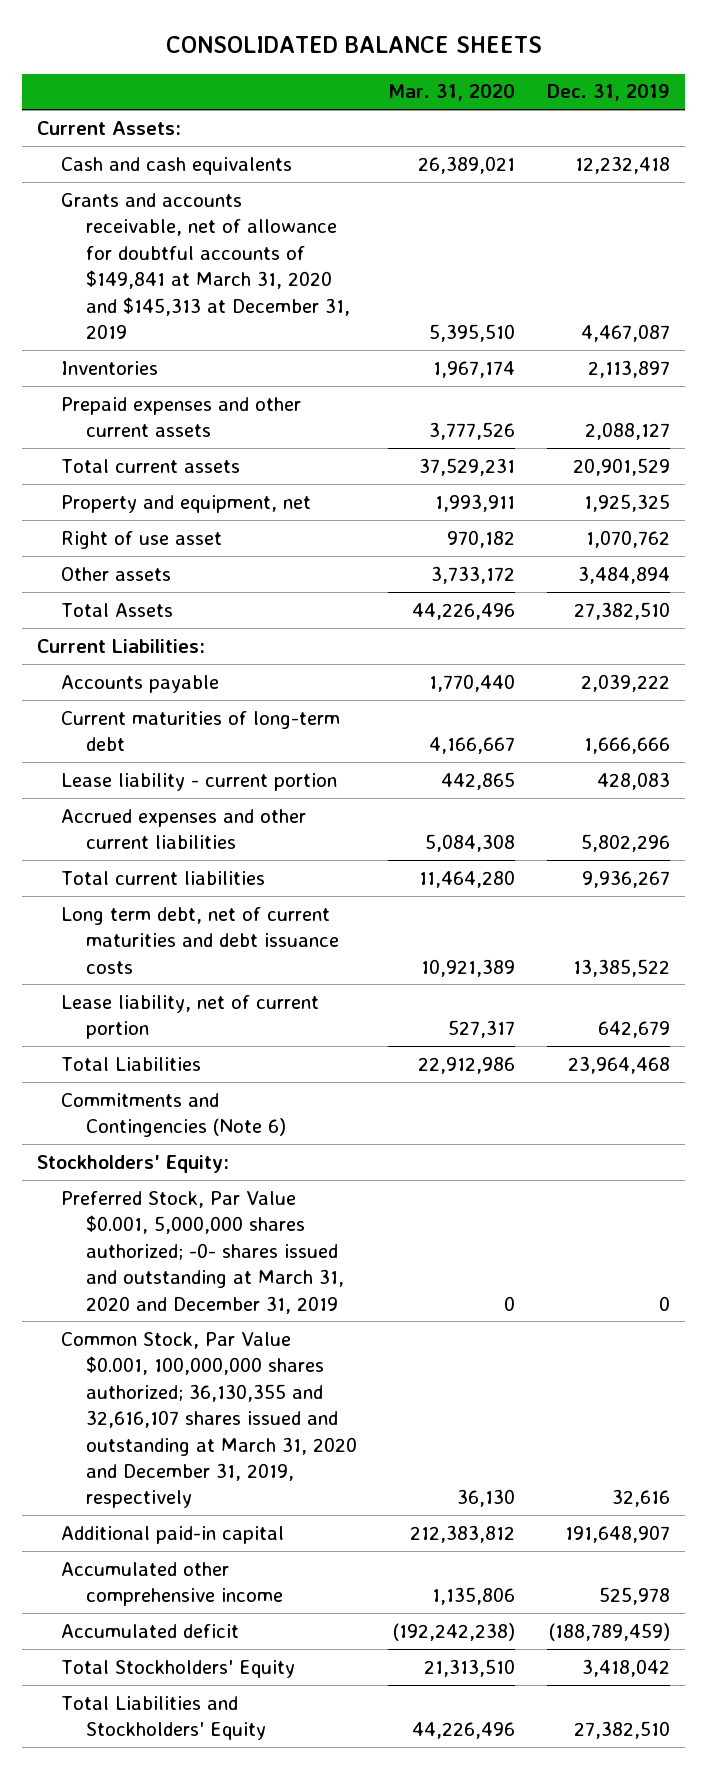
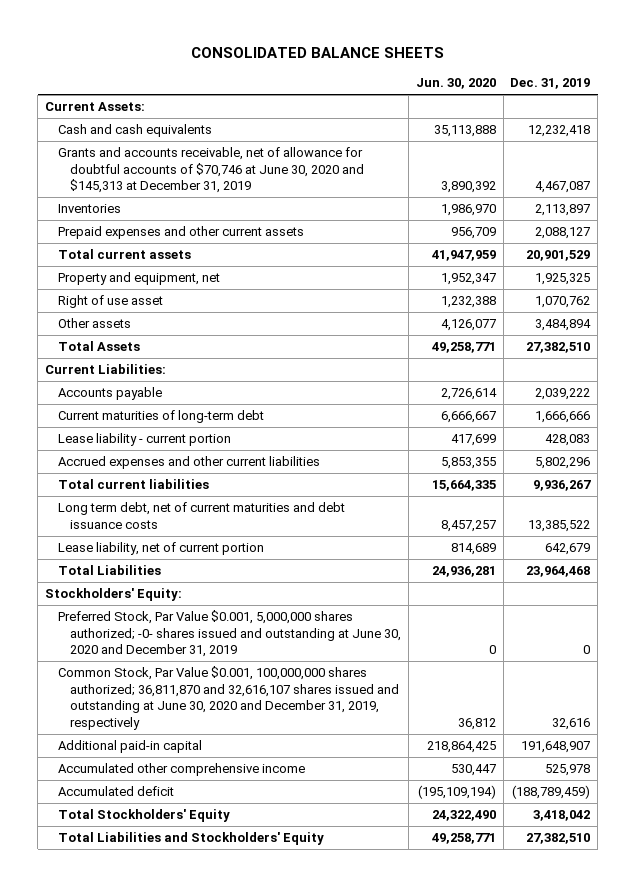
- | Mar. 31, 2020 | Dec. 31, 2019
+ | Jun. 30, 2020 | Dec. 31, 2019
- Grants and accounts receivable, net of allowance for doubtful accounts of $149,841 at March 31, 2020 and $145,313 at December 31, 2019 | 5,395,510 | 4,467,087
+ Grants and accounts receivable, net of allowance for doubtful accounts of $70,746 at June 30, 2020 and $145,313 at December 31, 2019 | 3,890,392 | 4,467,087
- Commitments and Contingencies (Note 6)
- Preferred Stock, Par Value $0.001, 5,000,000 shares authorized; -0- shares issued and outstanding at March 31, 2020 and December 31, 2019 | 0 | 0
- Common Stock, Par Value $0.001, 100,000,000 shares authorized; 36,130,355 and 32,616,107 shares issued and outstanding at March 31, 2020 and December 31, 2019, respectively | 36,130 | 32,616
+ Preferred Stock, Par Value $0.001, 5,000,000 shares authorized; -0- shares issued and outstanding at June 30, 2020 and December 31, 2019 | 0 | 0
+ Common Stock, Par Value $0.001, 100,000,000 shares authorized; 36,811,870 and 32,616,107 shares issued and outstanding at June 30, 2020 and December 31, 2019, respectively | 36,812 | 32,616

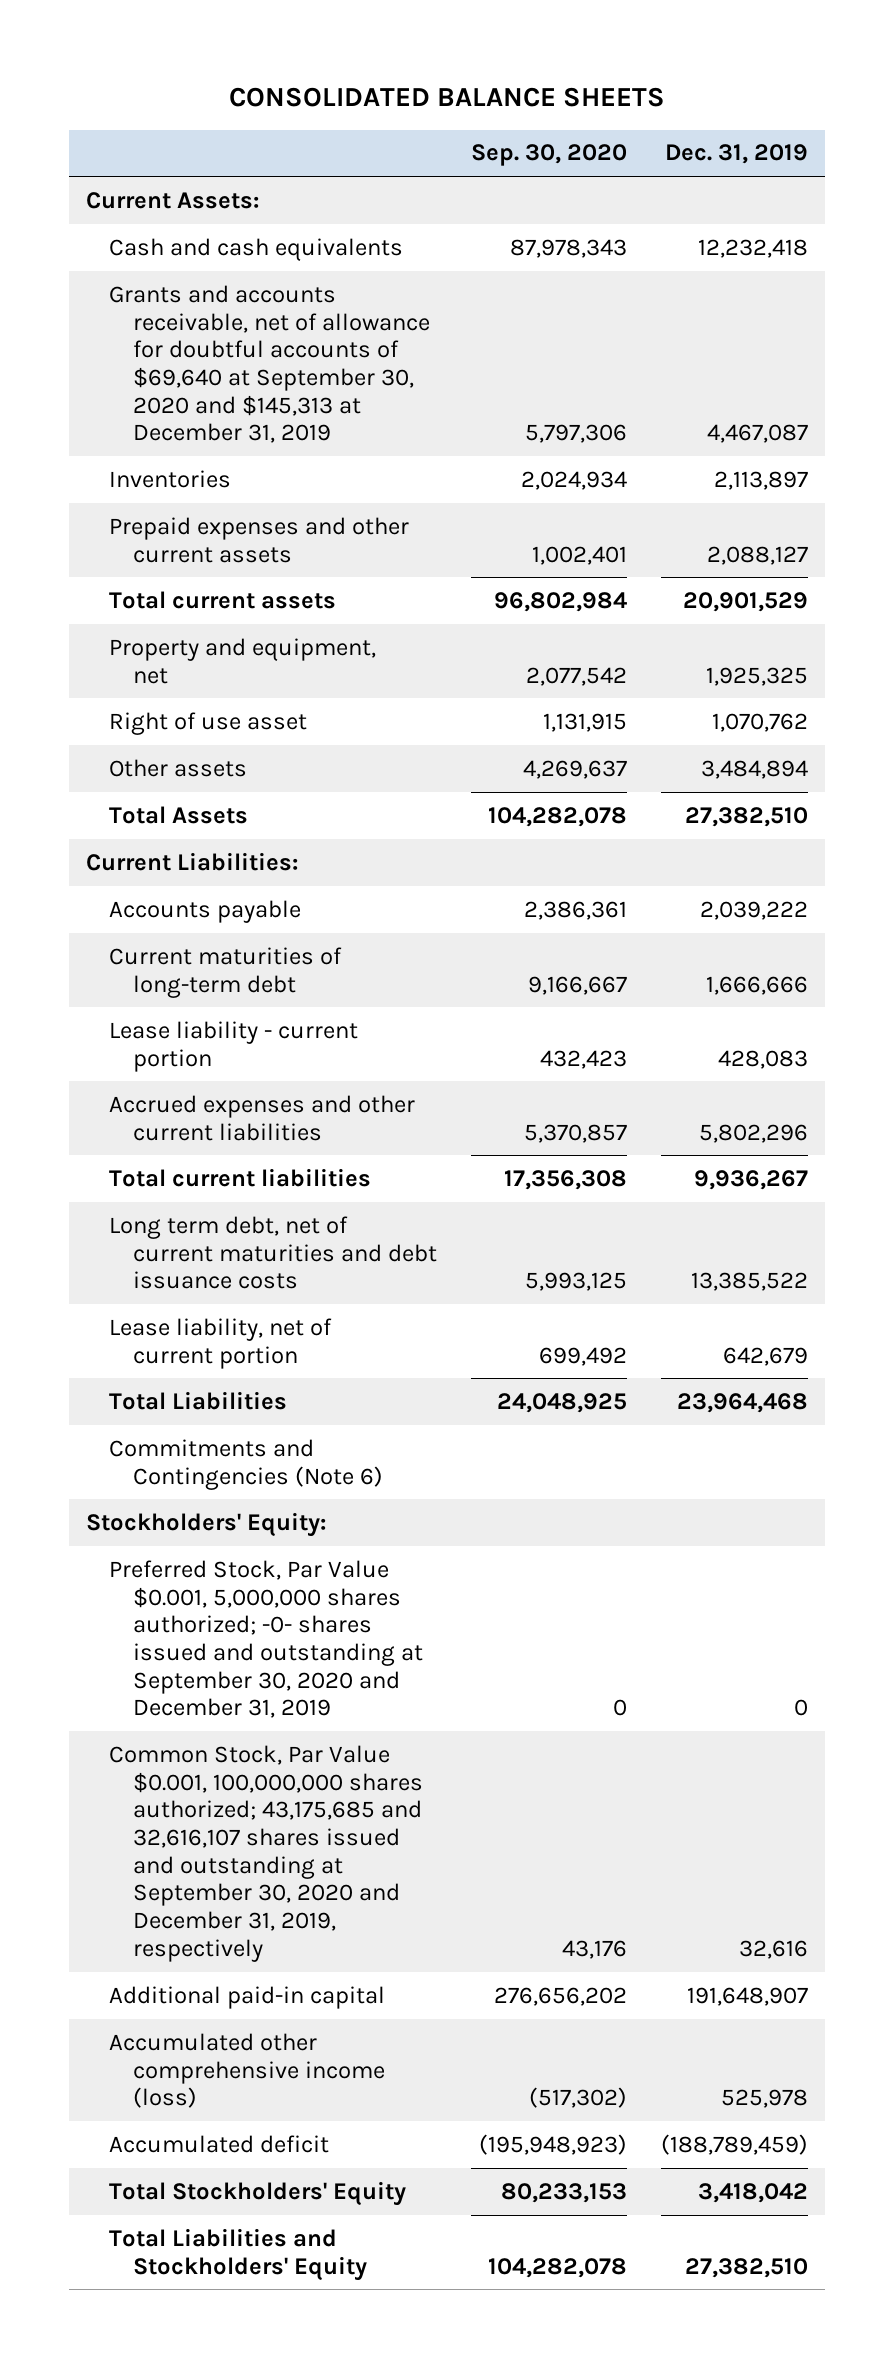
- | Jun. 30, 2020 | Dec. 31, 2019
+ | Sep. 30, 2020 | Dec. 31, 2019
- Grants and accounts receivable, net of allowance for doubtful accounts of $70,746 at June 30, 2020 and $145,313 at December 31, 2019 | 3,890,392 | 4,467,087
+ Grants and accounts receivable, net of allowance for doubtful accounts of $69,640 at September 30, 2020 and $145,313 at December 31, 2019 | 5,797,306 | 4,467,087
+ Commitments and Contingencies (Note 6)
- Preferred Stock, Par Value $0.001, 5,000,000 shares authorized; -0- shares issued and outstanding at June 30, 2020 and December 31, 2019 | 0 | 0
- Common Stock, Par Value $0.001, 100,000,000 shares authorized; 36,811,870 and 32,616,107 shares issued and outstanding at June 30, 2020 and December 31, 2019, respectively | 36,812 | 32,616
+ Preferred Stock, Par Value $0.001, 5,000,000 shares authorized; -0- shares issued and outstanding at September 30, 2020 and December 31, 2019 | 0 | 0
+ Common Stock, Par Value $0.001, 100,000,000 shares authorized; 43,175,685 and 32,616,107 shares issued and outstanding at September 30, 2020 and December 31, 2019, respectively | 43,176 | 32,616
- Accumulated other comprehensive income | 530,447 | 525,978
+ Accumulated other comprehensive income (loss) | (517,302) | 525,978

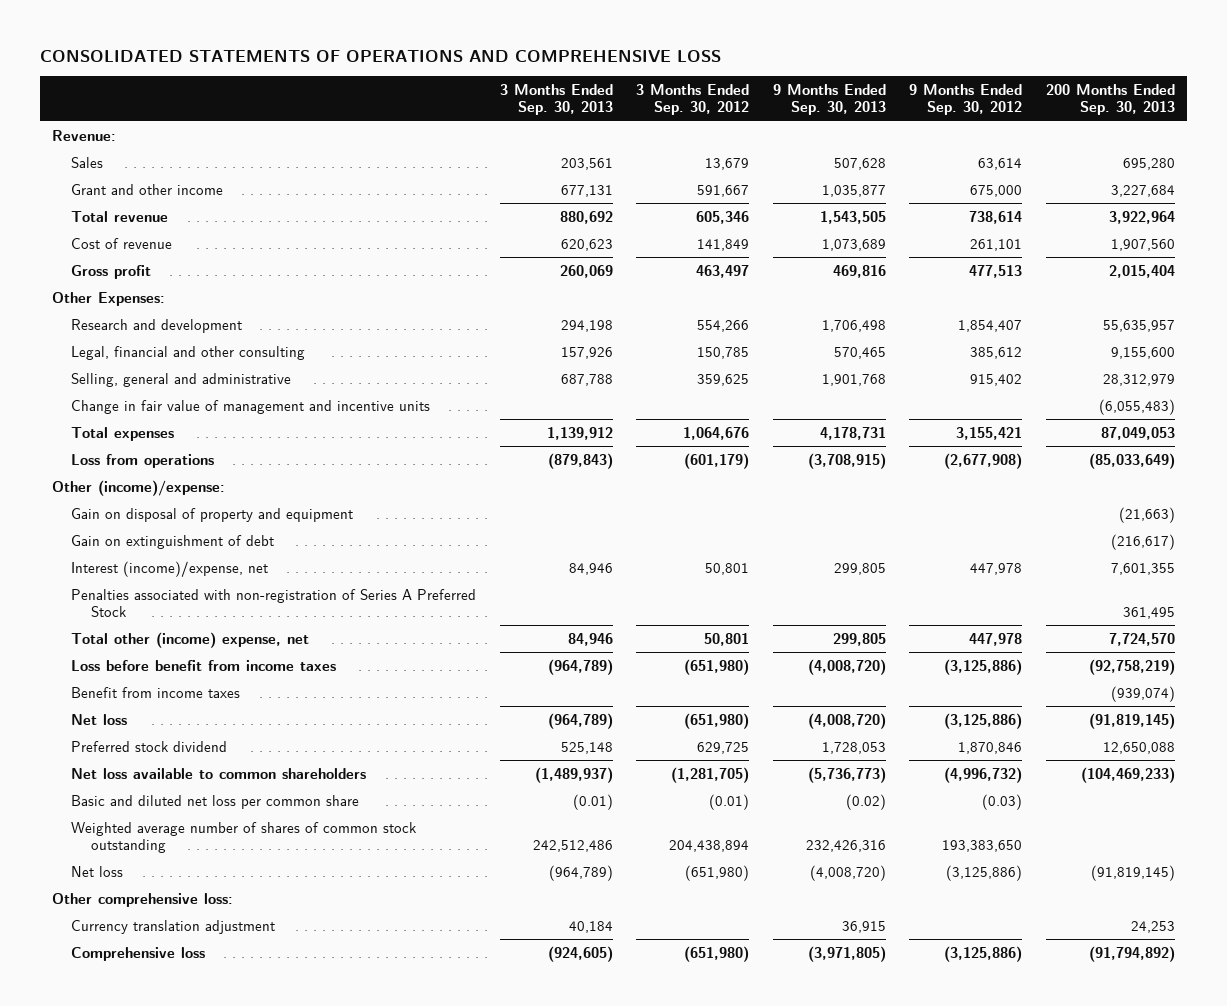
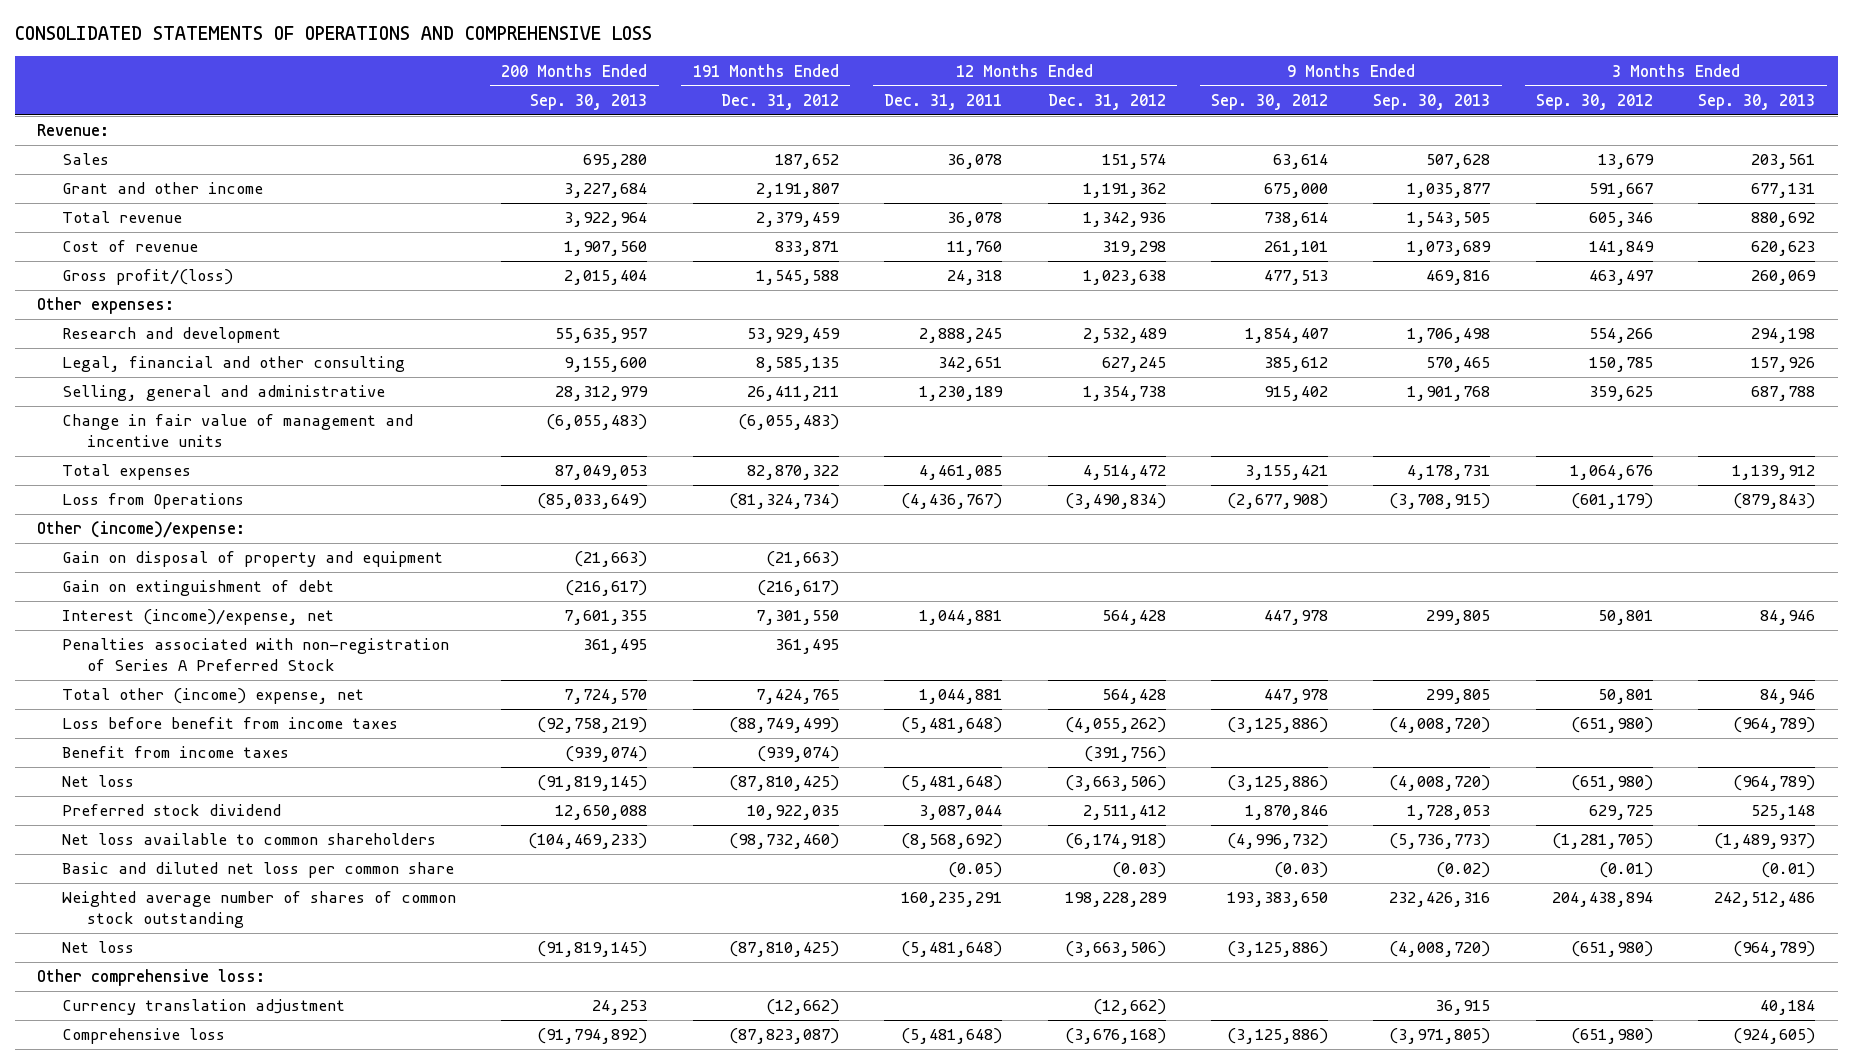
- | 3 Months Ended Sep. 30, 2013 | 3 Months Ended Sep. 30, 2012 | 9 Months Ended Sep. 30, 2013 | 9 Months Ended Sep. 30, 2012 | 200 Months Ended Sep. 30, 2013
+ | 200 Months Ended Sep. 30, 2013 | 191 Months Ended Dec. 31, 2012 | 12 Months Ended Dec. 31, 2011 | 12 Months Ended Dec. 31, 2012 | 9 Months Ended Sep. 30, 2012 | 9 Months Ended Sep. 30, 2013 | 3 Months Ended Sep. 30, 2012 | 3 Months Ended Sep. 30, 2013
- Gross profit | 260,069 | 463,497 | 469,816 | 477,513 | 2,015,404
- Other Expenses:
+ Gross profit/(loss) | 2,015,404 | 1,545,588 | 24,318 | 1,023,638 | 477,513 | 469,816 | 463,497 | 260,069
+ Other expenses:
- Loss from operations | (879,843) | (601,179) | (3,708,915) | (2,677,908) | (85,033,649)
+ Loss from Operations | (85,033,649) | (81,324,734) | (4,436,767) | (3,490,834) | (2,677,908) | (3,708,915) | (601,179) | (879,843)

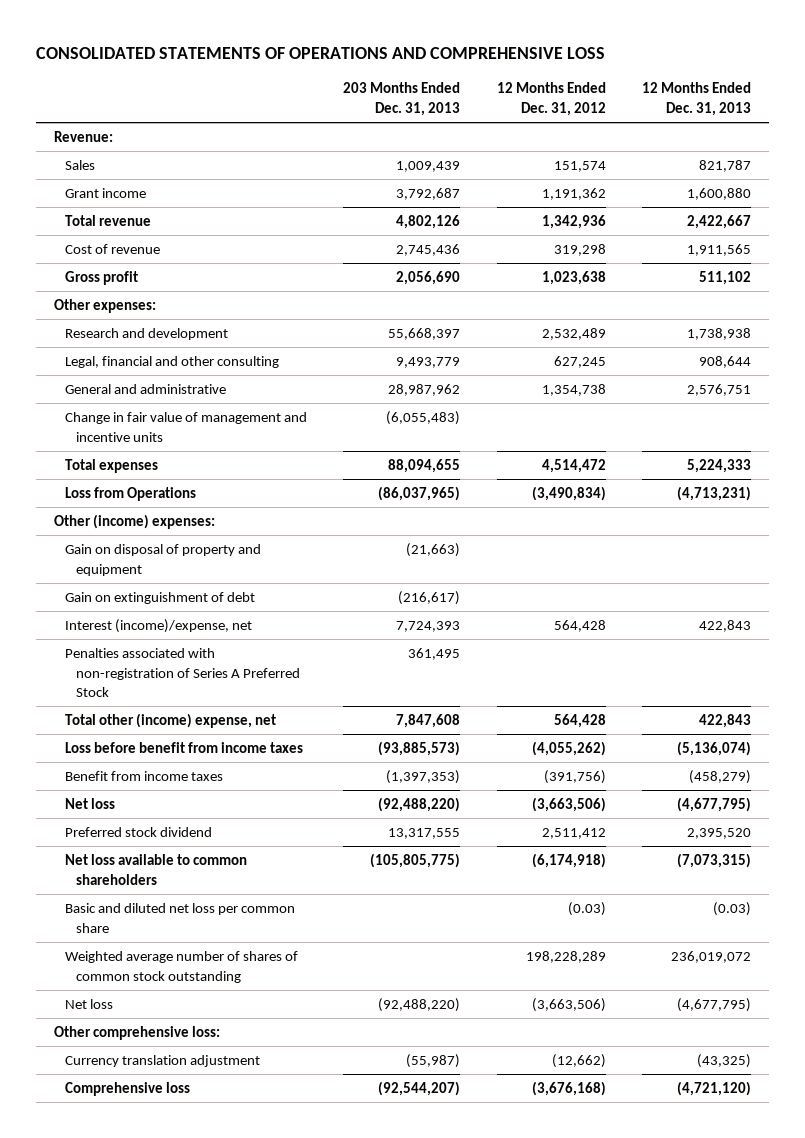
- | 200 Months Ended Sep. 30, 2013 | 191 Months Ended Dec. 31, 2012 | 12 Months Ended Dec. 31, 2011 | 12 Months Ended Dec. 31, 2012 | 9 Months Ended Sep. 30, 2012 | 9 Months Ended Sep. 30, 2013 | 3 Months Ended Sep. 30, 2012 | 3 Months Ended Sep. 30, 2013
+ | 203 Months Ended Dec. 31, 2013 | 12 Months Ended Dec. 31, 2012 | 12 Months Ended Dec. 31, 2013
- Grant and other income | 3,227,684 | 2,191,807 | | 1,191,362 | 675,000 | 1,035,877 | 591,667 | 677,131
+ Grant income | 3,792,687 | 1,191,362 | 1,600,880
- Gross profit/(loss) | 2,015,404 | 1,545,588 | 24,318 | 1,023,638 | 477,513 | 469,816 | 463,497 | 260,069
+ Gross profit | 2,056,690 | 1,023,638 | 511,102
- Selling, general and administrative | 28,312,979 | 26,411,211 | 1,230,189 | 1,354,738 | 915,402 | 1,901,768 | 359,625 | 687,788
+ General and administrative | 28,987,962 | 1,354,738 | 2,576,751
- Other (income)/expense:
+ Other (income) expenses:

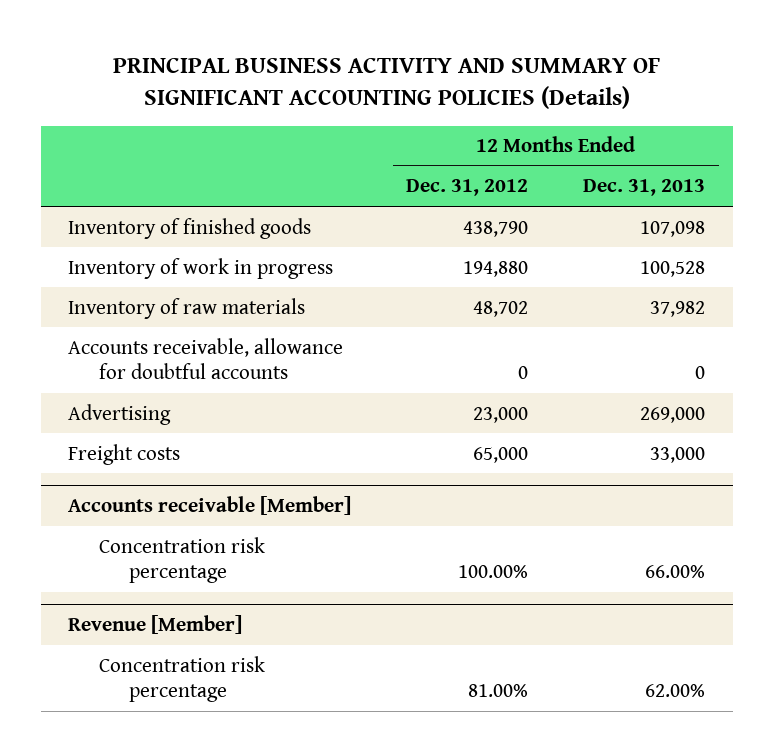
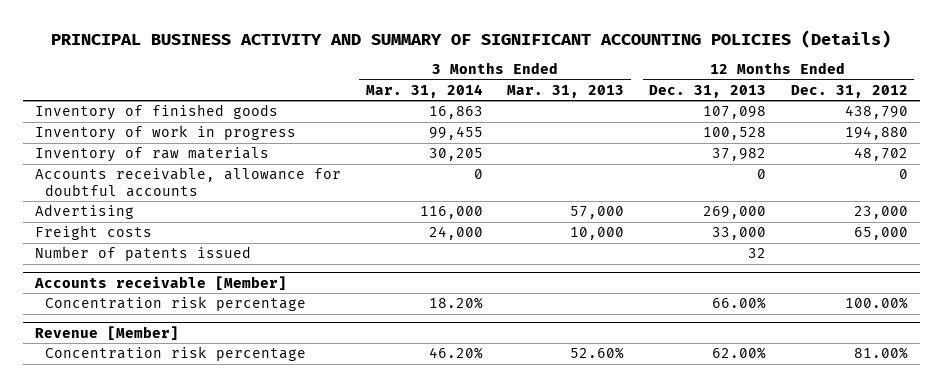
- | 12 Months Ended Dec. 31, 2012 | 12 Months Ended Dec. 31, 2013
+ | 3 Months Ended Mar. 31, 2014 | 3 Months Ended Mar. 31, 2013 | 12 Months Ended Dec. 31, 2013 | 12 Months Ended Dec. 31, 2012
+ Number of patents issued | | | 32 |

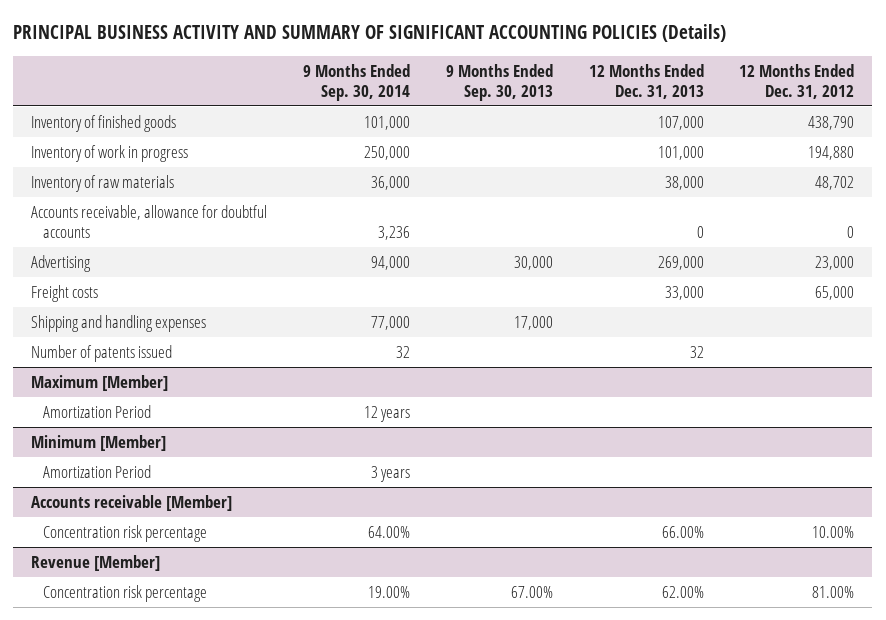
- | 3 Months Ended Mar. 31, 2014 | 3 Months Ended Mar. 31, 2013 | 12 Months Ended Dec. 31, 2013 | 12 Months Ended Dec. 31, 2012
+ | 9 Months Ended Sep. 30, 2014 | 9 Months Ended Sep. 30, 2013 | 12 Months Ended Dec. 31, 2013 | 12 Months Ended Dec. 31, 2012
- Inventory of finished goods | 16,863 | | 107,098 | 438,790
- Inventory of work in progress | 99,455 | | 100,528 | 194,880
- Inventory of raw materials | 30,205 | | 37,982 | 48,702
+ Inventory of finished goods | 101,000 | | 107,000 | 438,790
+ Inventory of work in progress | 250,000 | | 101,000 | 194,880
+ Inventory of raw materials | 36,000 | | 38,000 | 48,702
+ Shipping and handling expenses | 77,000 | 17,000 | |
+ Maximum [Member]
+ Amortization Period | 12 years | | |
+ Minimum [Member]
+ Amortization Period | 3 years | | |
@ Accounts receivable [Member]
- Concentration risk percentage | 18.20% | | 66.00% | 100.00%
+ Concentration risk percentage | 64.00% | | 66.00% | 10.00%

